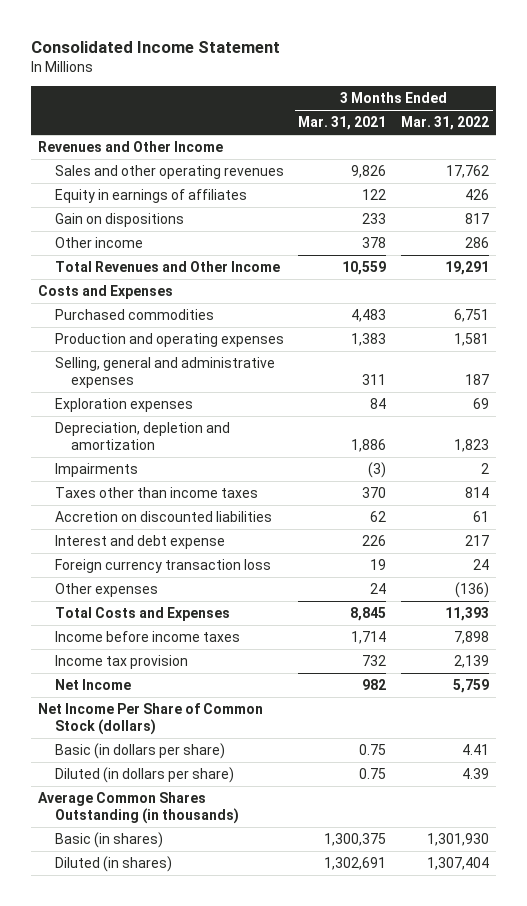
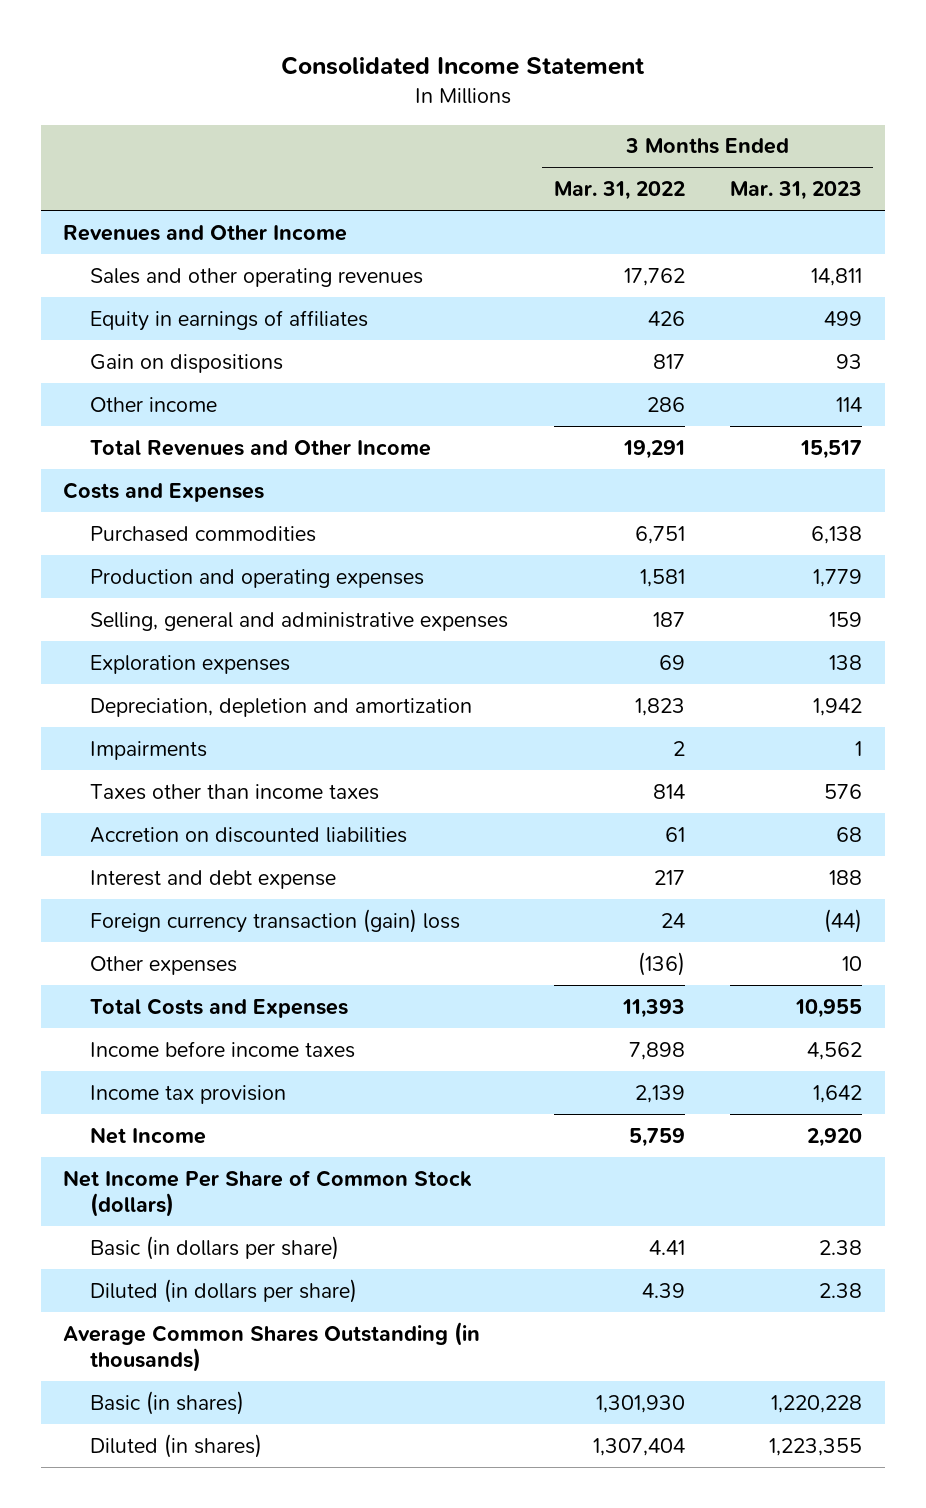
- | 3 Months Ended Mar. 31, 2021 | 3 Months Ended Mar. 31, 2022
+ | 3 Months Ended Mar. 31, 2022 | 3 Months Ended Mar. 31, 2023
- Foreign currency transaction loss | 19 | 24
+ Foreign currency transaction (gain) loss | 24 | (44)

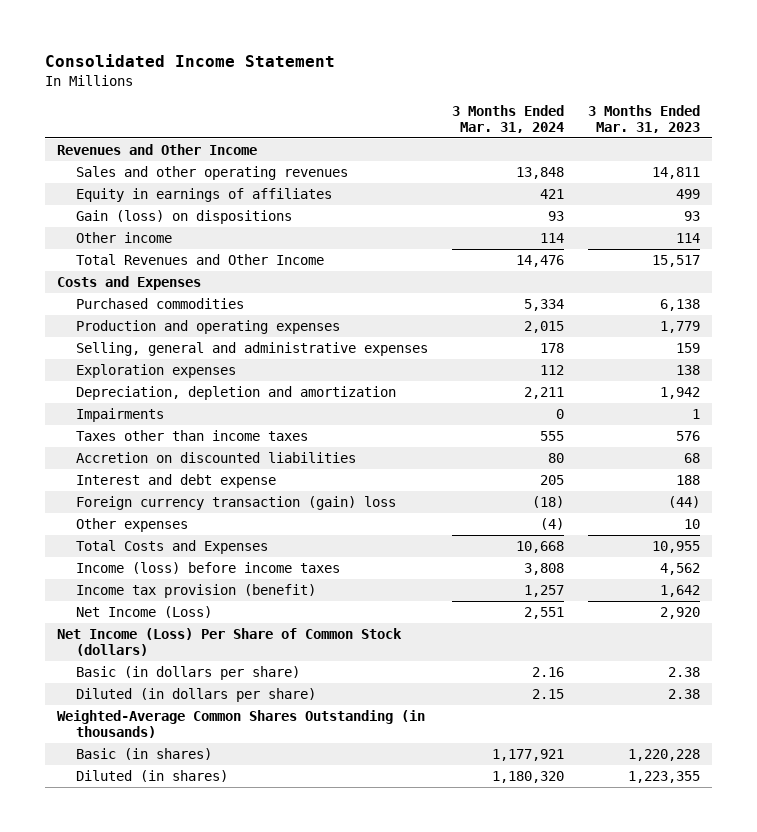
- | 3 Months Ended Mar. 31, 2022 | 3 Months Ended Mar. 31, 2023
+ | 3 Months Ended Mar. 31, 2024 | 3 Months Ended Mar. 31, 2023
- Gain on dispositions | 817 | 93
+ Gain (loss) on dispositions | 93 | 93
- Income before income taxes | 7,898 | 4,562
- Income tax provision | 2,139 | 1,642
- Net Income | 5,759 | 2,920
- Net Income Per Share of Common Stock (dollars)
+ Income (loss) before income taxes | 3,808 | 4,562
+ Income tax provision (benefit) | 1,257 | 1,642
+ Net Income (Loss) | 2,551 | 2,920
+ Net Income (Loss) Per Share of Common Stock (dollars)
- Average Common Shares Outstanding (in thousands)
+ Weighted-Average Common Shares Outstanding (in thousands)

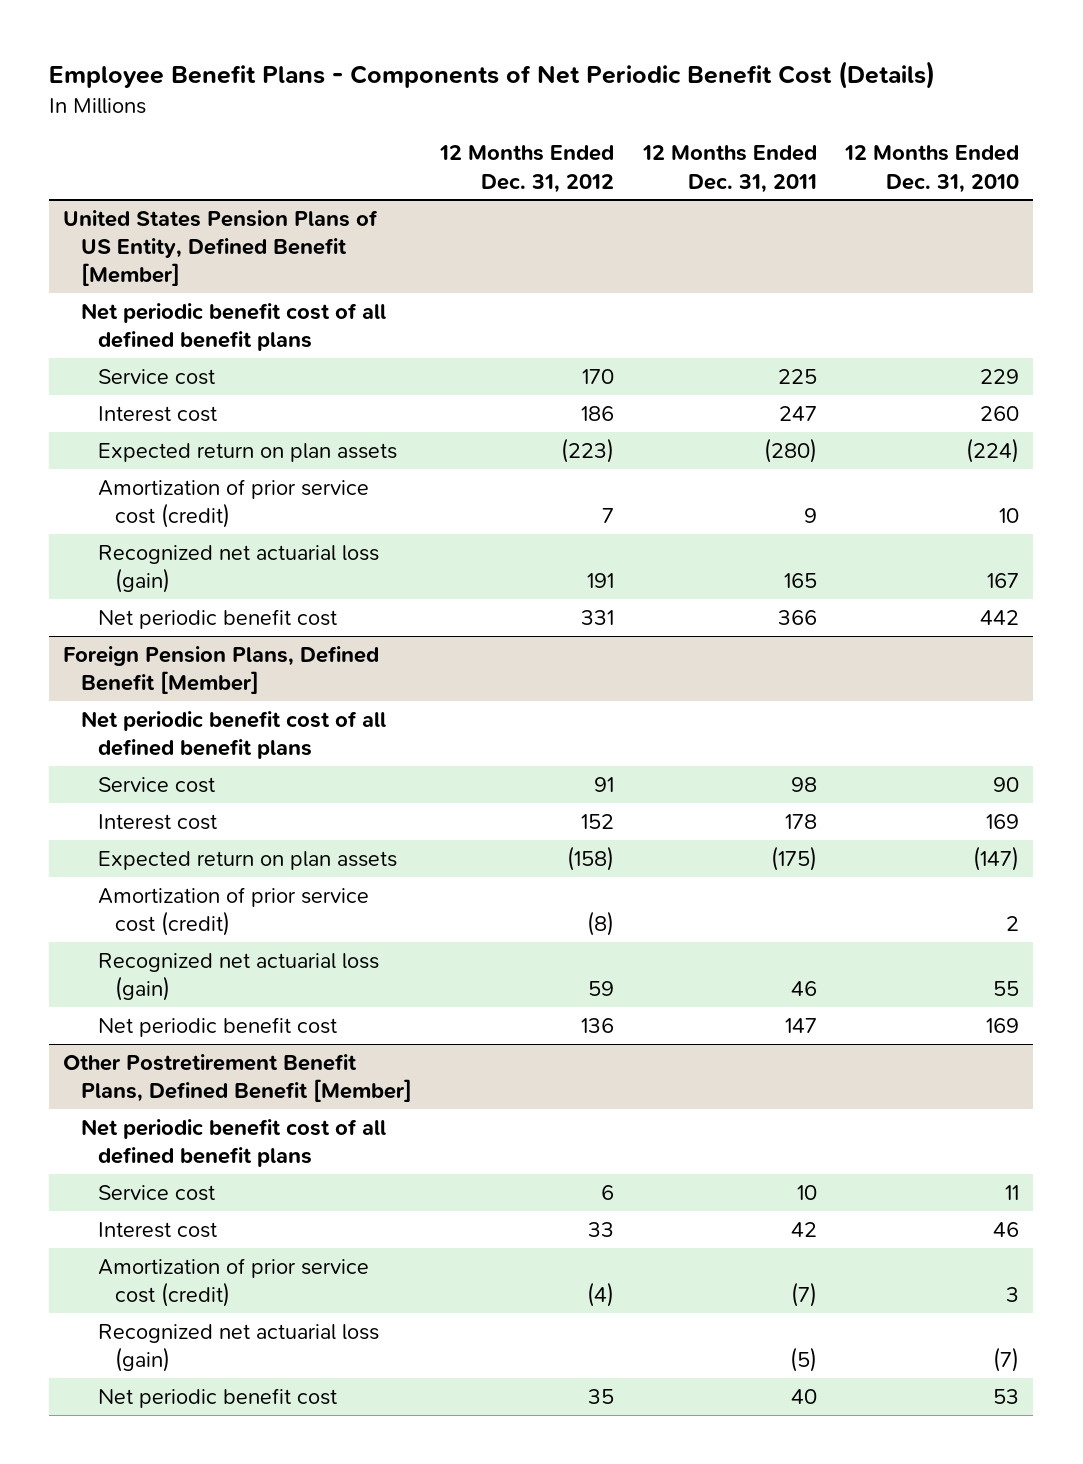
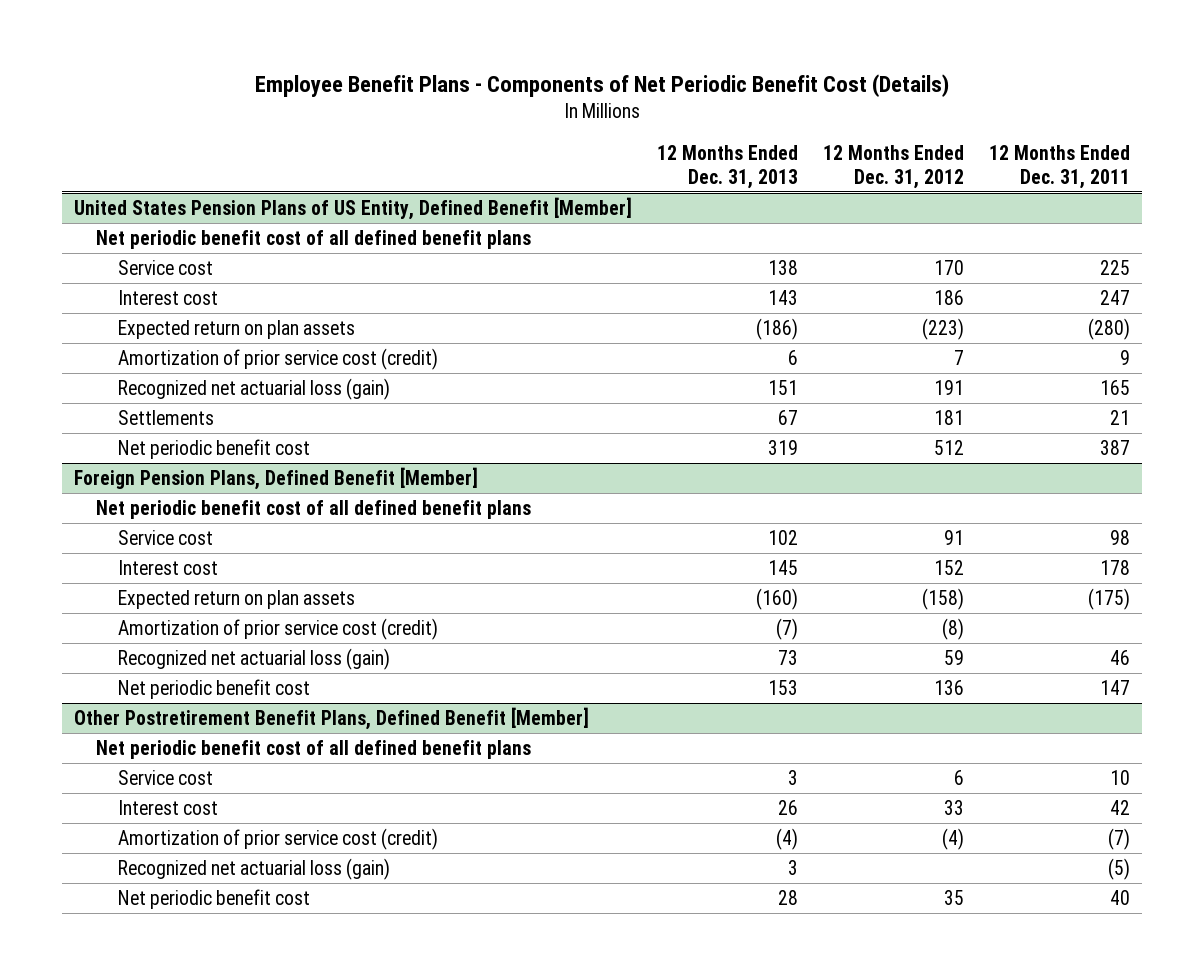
- | 12 Months Ended Dec. 31, 2012 | 12 Months Ended Dec. 31, 2011 | 12 Months Ended Dec. 31, 2010
+ | 12 Months Ended Dec. 31, 2013 | 12 Months Ended Dec. 31, 2012 | 12 Months Ended Dec. 31, 2011
@ United States Pension Plans of US Entity, Defined Benefit [Member]
- Net periodic benefit cost | 331 | 366 | 442
+ Settlements | 67 | 181 | 21
+ Net periodic benefit cost | 319 | 512 | 387

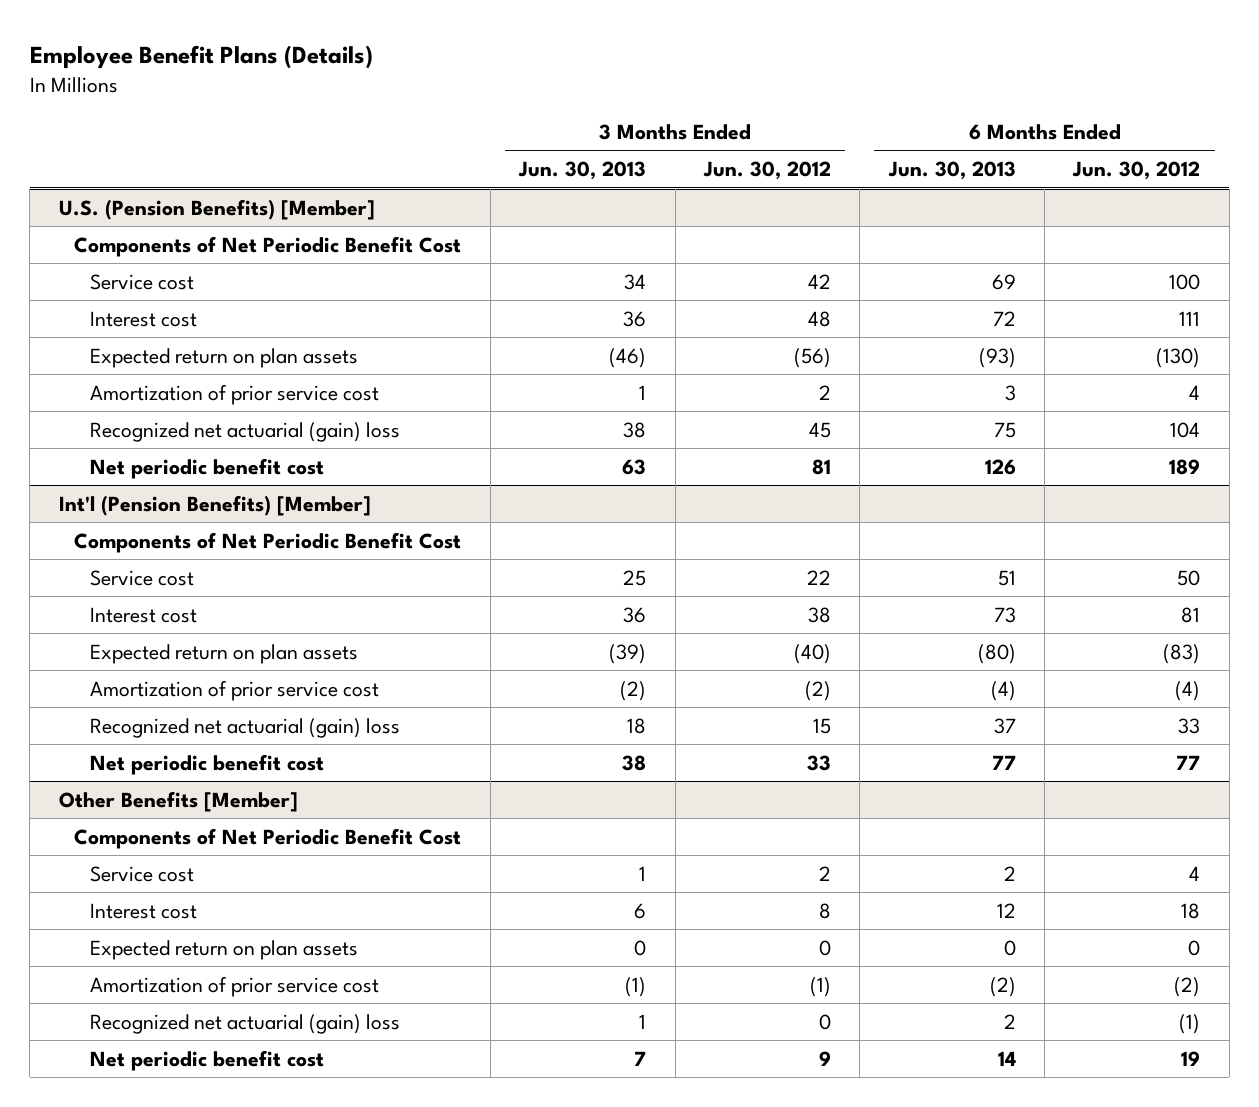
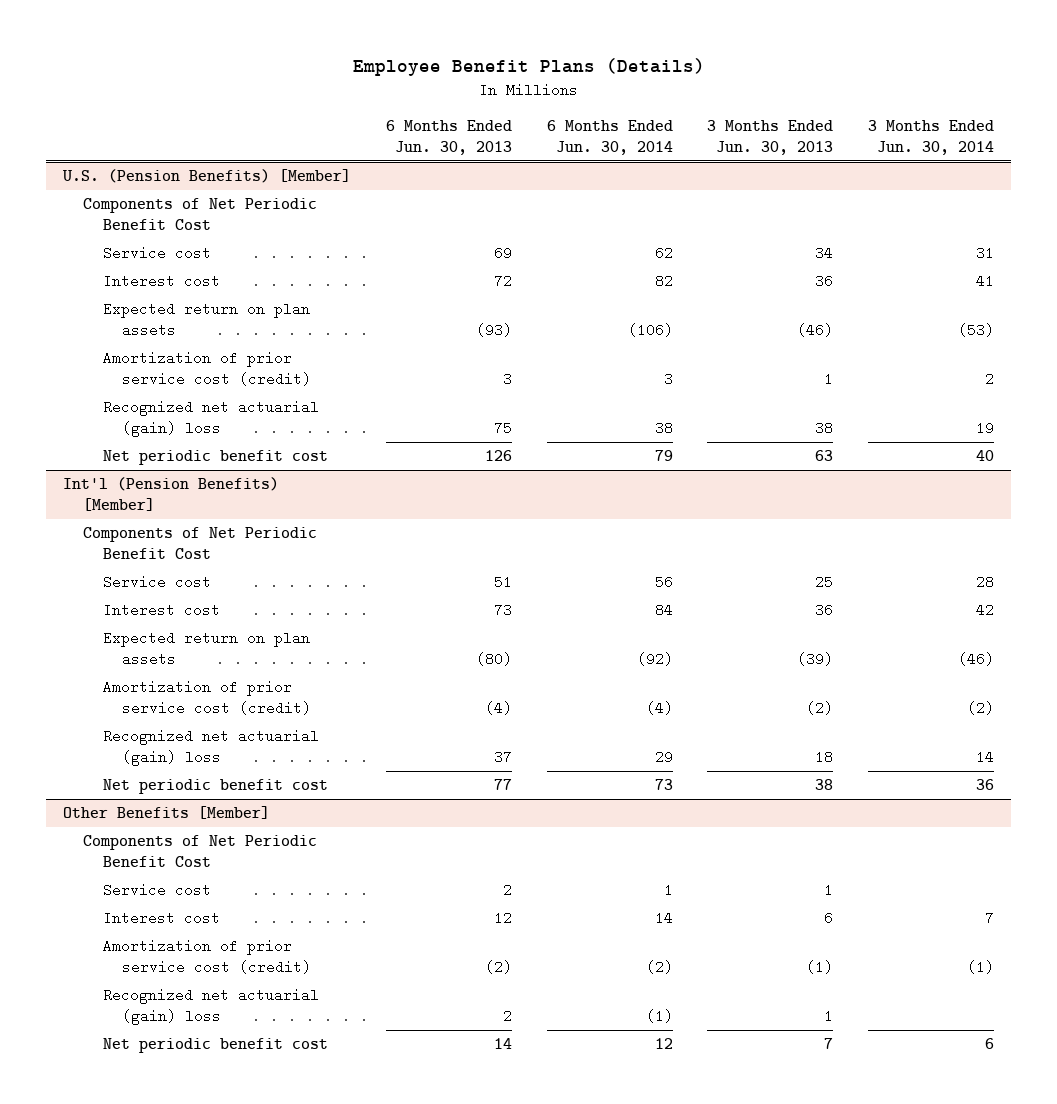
- | 3 Months Ended Jun. 30, 2013 | 3 Months Ended Jun. 30, 2012 | 6 Months Ended Jun. 30, 2013 | 6 Months Ended Jun. 30, 2012
+ | 6 Months Ended Jun. 30, 2013 | 6 Months Ended Jun. 30, 2014 | 3 Months Ended Jun. 30, 2013 | 3 Months Ended Jun. 30, 2014
@ U.S. (Pension Benefits) [Member]
- Amortization of prior service cost | 1 | 2 | 3 | 4
+ Amortization of prior service cost (credit) | 3 | 3 | 1 | 2
@ Int'l (Pension Benefits) [Member]
- Amortization of prior service cost | (2) | (2) | (4) | (4)
+ Amortization of prior service cost (credit) | (4) | (4) | (2) | (2)
@ Other Benefits [Member]
- Expected return on plan assets | 0 | 0 | 0 | 0
- Amortization of prior service cost | (1) | (1) | (2) | (2)
+ Amortization of prior service cost (credit) | (2) | (2) | (1) | (1)

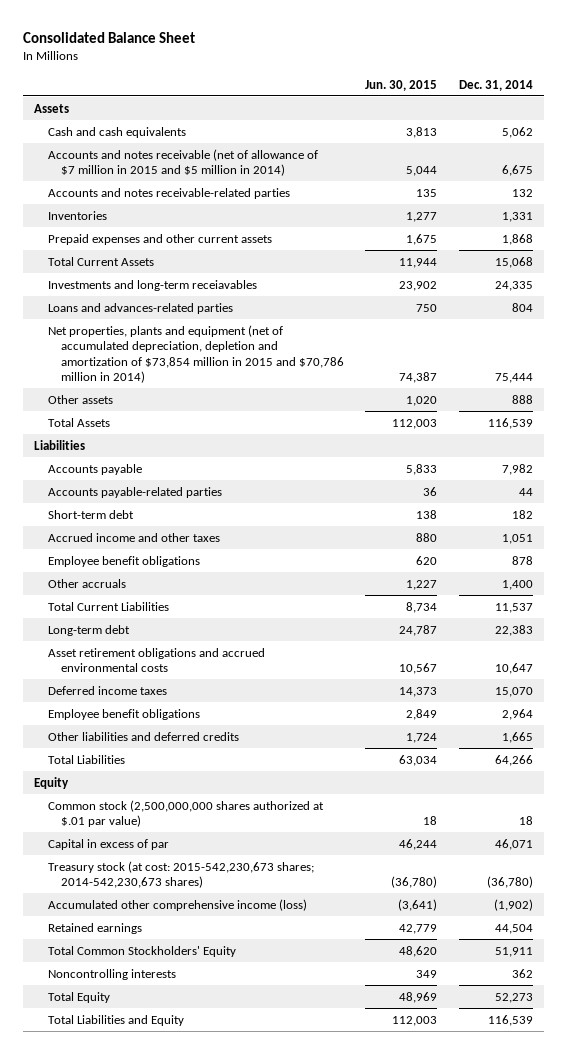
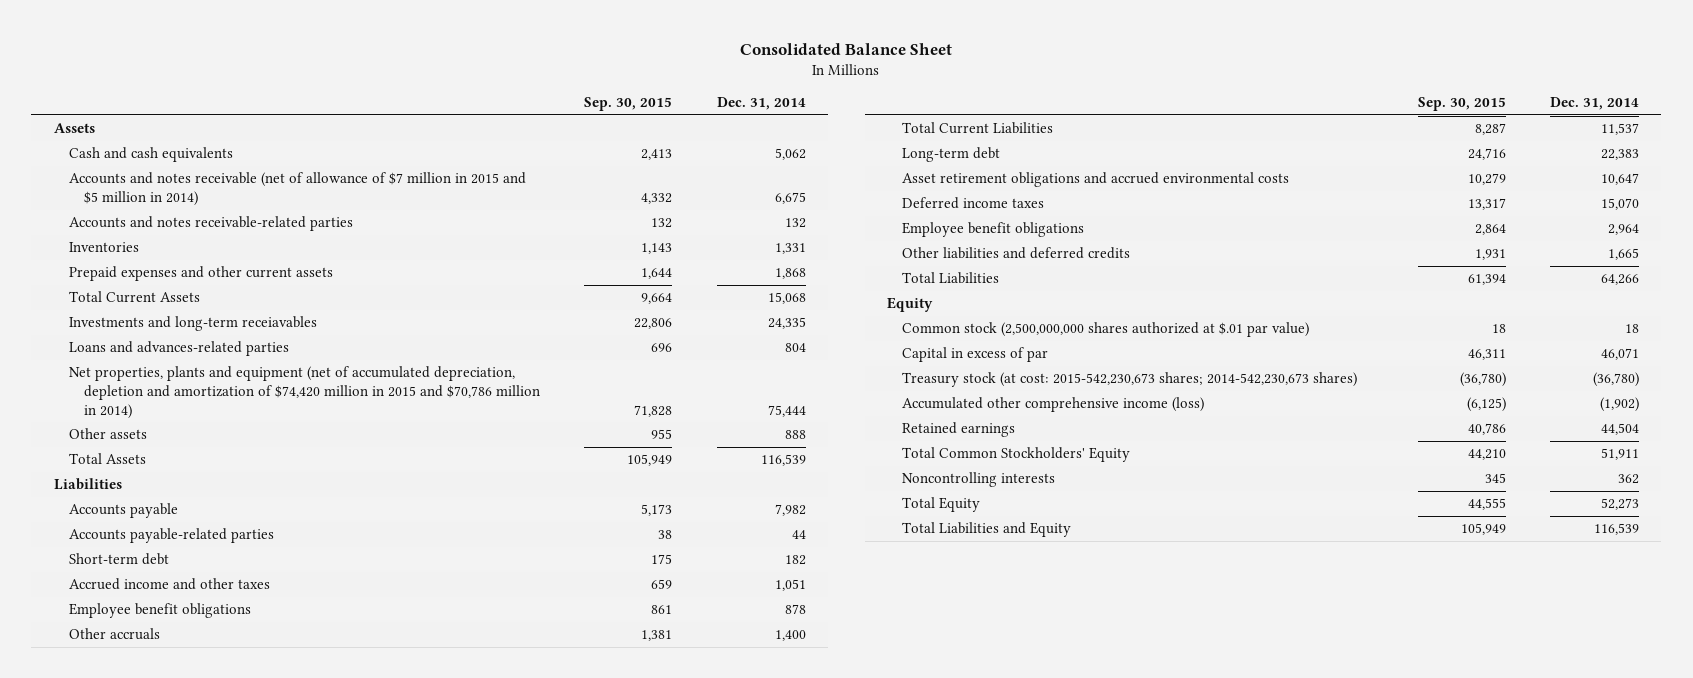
- | Jun. 30, 2015 | Dec. 31, 2014
+ | Sep. 30, 2015 | Dec. 31, 2014
- Net properties, plants and equipment (net of accumulated depreciation, depletion and amortization of $73,854 million in 2015 and $70,786 million in 2014) | 74,387 | 75,444
+ Net properties, plants and equipment (net of accumulated depreciation, depletion and amortization of $74,420 million in 2015 and $70,786 million in 2014) | 71,828 | 75,444

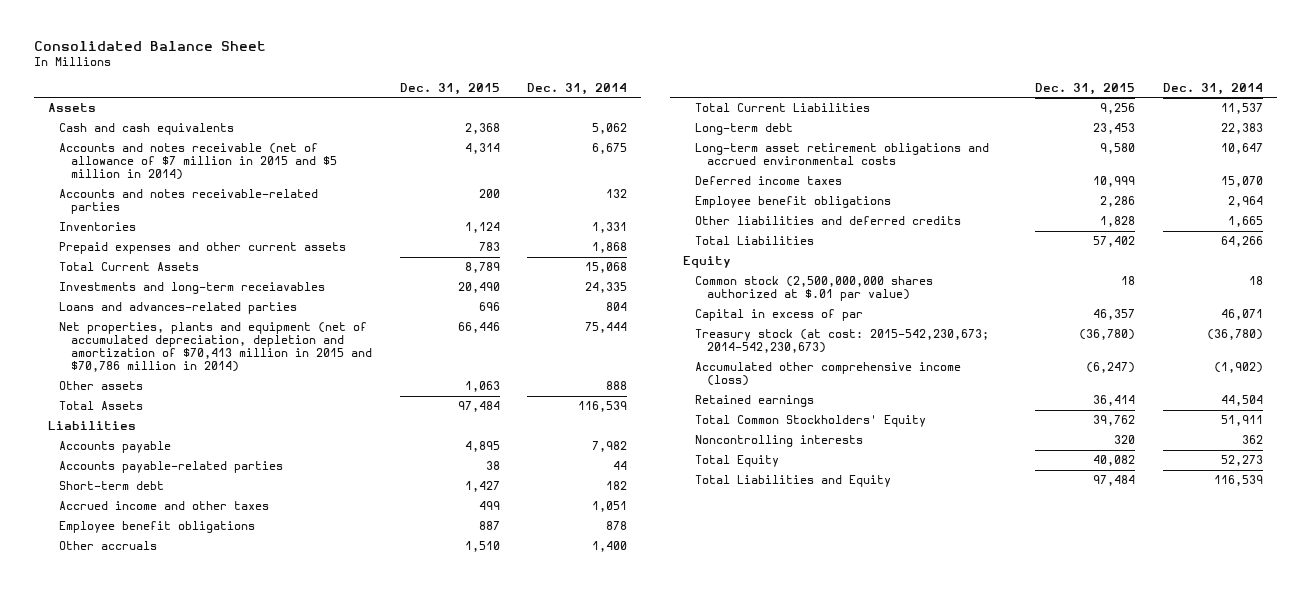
- | Sep. 30, 2015 | Dec. 31, 2014
+ | Dec. 31, 2015 | Dec. 31, 2014
- Net properties, plants and equipment (net of accumulated depreciation, depletion and amortization of $74,420 million in 2015 and $70,786 million in 2014) | 71,828 | 75,444
+ Net properties, plants and equipment (net of accumulated depreciation, depletion and amortization of $70,413 million in 2015 and $70,786 million in 2014) | 66,446 | 75,444
- Asset retirement obligations and accrued environmental costs | 10,279 | 10,647
+ Long-term asset retirement obligations and accrued environmental costs | 9,580 | 10,647
- Treasury stock (at cost: 2015-542,230,673 shares; 2014-542,230,673 shares) | (36,780) | (36,780)
+ Treasury stock (at cost: 2015-542,230,673; 2014-542,230,673) | (36,780) | (36,780)

